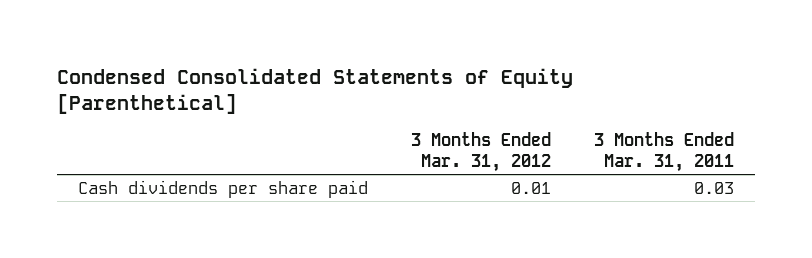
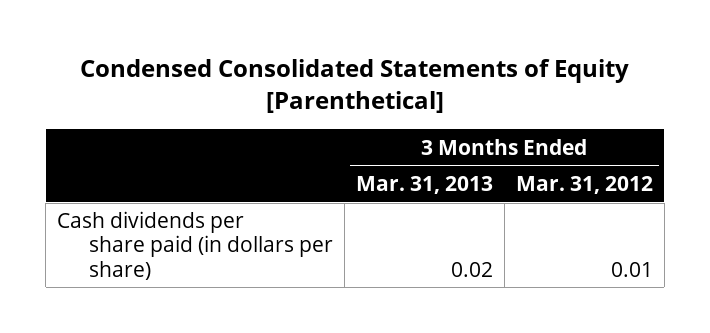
- | 3 Months Ended Mar. 31, 2012 | 3 Months Ended Mar. 31, 2011
+ | 3 Months Ended Mar. 31, 2013 | 3 Months Ended Mar. 31, 2012
- Cash dividends per share paid | 0.01 | 0.03
+ Cash dividends per share paid (in dollars per share) | 0.02 | 0.01

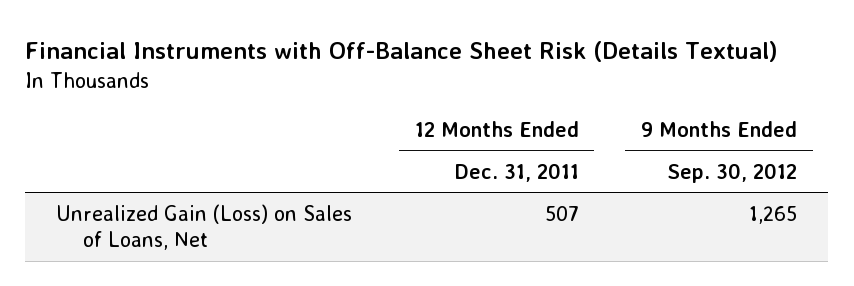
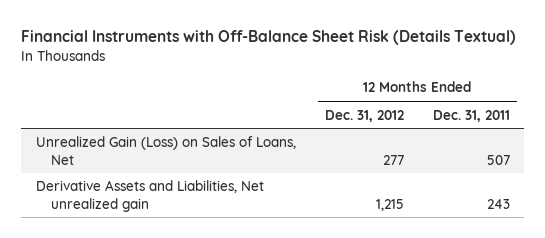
- | 12 Months Ended Dec. 31, 2011 | 9 Months Ended Sep. 30, 2012
+ | 12 Months Ended Dec. 31, 2012 | 12 Months Ended Dec. 31, 2011
+ Derivative Assets and Liabilities, Net unrealized gain | 1,215 | 243

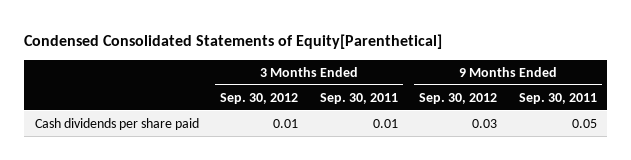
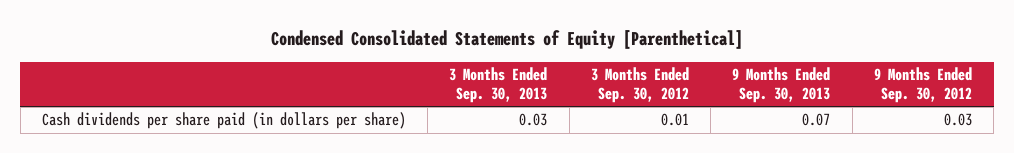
- Condensed Consolidated Statements of Equity[Parenthetical]
+ Condensed Consolidated Statements of Equity [Parenthetical]
- | 3 Months Ended Sep. 30, 2012 | 3 Months Ended Sep. 30, 2011 | 9 Months Ended Sep. 30, 2012 | 9 Months Ended Sep. 30, 2011
+ | 3 Months Ended Sep. 30, 2013 | 3 Months Ended Sep. 30, 2012 | 9 Months Ended Sep. 30, 2013 | 9 Months Ended Sep. 30, 2012
- Cash dividends per share paid | 0.01 | 0.01 | 0.03 | 0.05
+ Cash dividends per share paid (in dollars per share) | 0.03 | 0.01 | 0.07 | 0.03

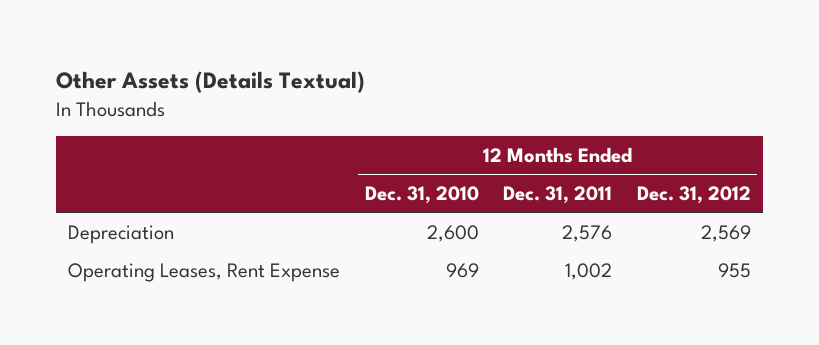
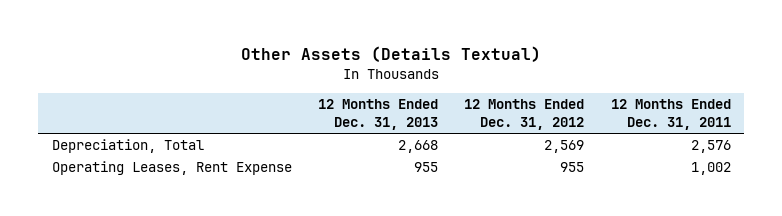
- | 12 Months Ended Dec. 31, 2010 | 12 Months Ended Dec. 31, 2011 | 12 Months Ended Dec. 31, 2012
+ | 12 Months Ended Dec. 31, 2013 | 12 Months Ended Dec. 31, 2012 | 12 Months Ended Dec. 31, 2011
- Depreciation | 2,600 | 2,576 | 2,569
+ Depreciation, Total | 2,668 | 2,569 | 2,576

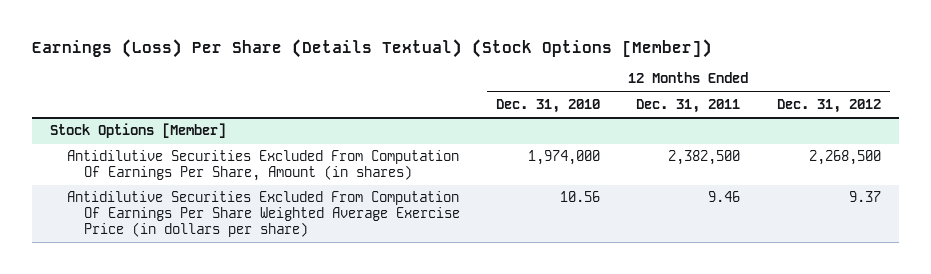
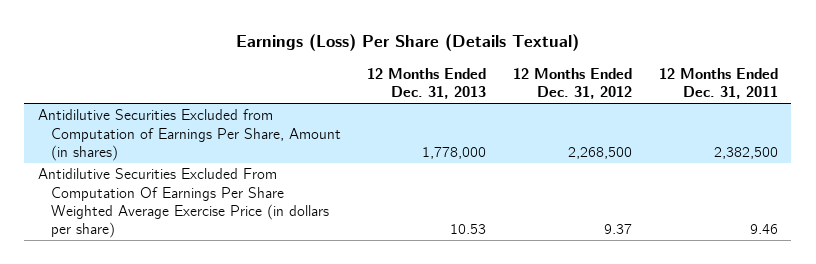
- Earnings (Loss) Per Share (Details Textual) (Stock Options [Member])
+ Earnings (Loss) Per Share (Details Textual)
- | 12 Months Ended Dec. 31, 2010 | 12 Months Ended Dec. 31, 2011 | 12 Months Ended Dec. 31, 2012
+ | 12 Months Ended Dec. 31, 2013 | 12 Months Ended Dec. 31, 2012 | 12 Months Ended Dec. 31, 2011
- Stock Options [Member]
- Antidilutive Securities Excluded From Computation Of Earnings Per Share, Amount (in shares) | 1,974,000 | 2,382,500 | 2,268,500
+ Antidilutive Securities Excluded from Computation of Earnings Per Share, Amount (in shares) | 1,778,000 | 2,268,500 | 2,382,500

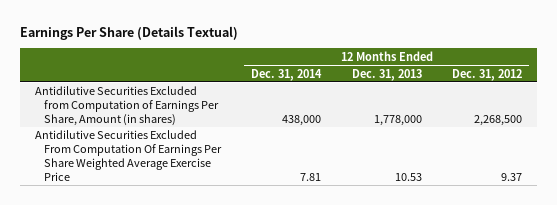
- Earnings (Loss) Per Share (Details Textual)
+ Earnings Per Share (Details Textual)
- | 12 Months Ended Dec. 31, 2013 | 12 Months Ended Dec. 31, 2012 | 12 Months Ended Dec. 31, 2011
+ | 12 Months Ended Dec. 31, 2014 | 12 Months Ended Dec. 31, 2013 | 12 Months Ended Dec. 31, 2012
- Antidilutive Securities Excluded From Computation Of Earnings Per Share Weighted Average Exercise Price (in dollars per share) | 10.53 | 9.37 | 9.46
+ Antidilutive Securities Excluded From Computation Of Earnings Per Share Weighted Average Exercise Price | 7.81 | 10.53 | 9.37

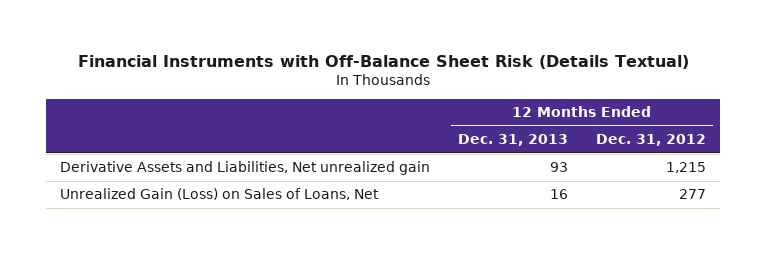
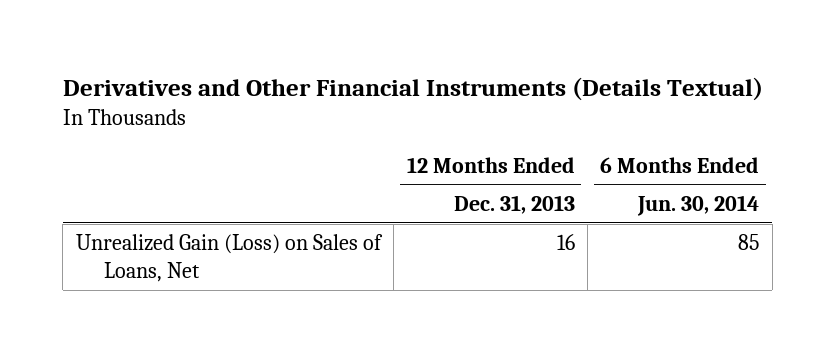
- Financial Instruments with Off-Balance Sheet Risk (Details Textual)
+ Derivatives and Other Financial Instruments (Details Textual)
- | 12 Months Ended Dec. 31, 2013 | 12 Months Ended Dec. 31, 2012
+ | 12 Months Ended Dec. 31, 2013 | 6 Months Ended Jun. 30, 2014
- Derivative Assets and Liabilities, Net unrealized gain | 93 | 1,215

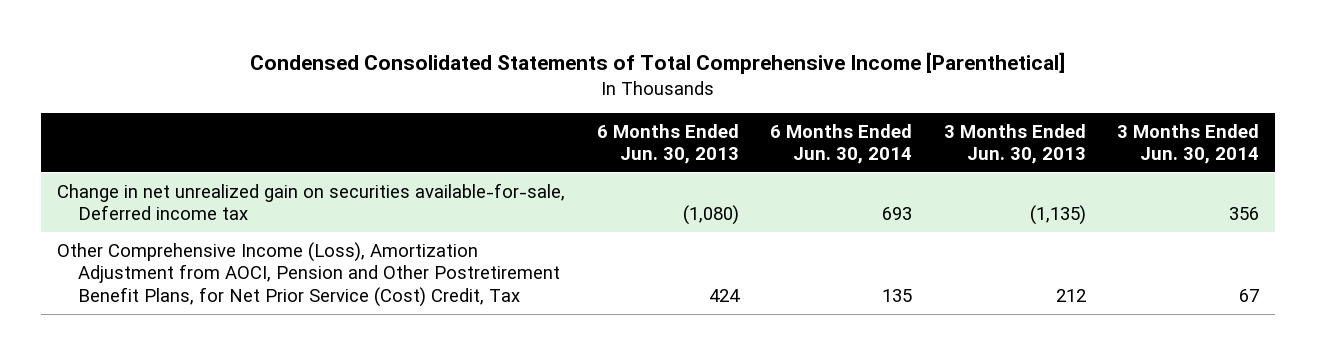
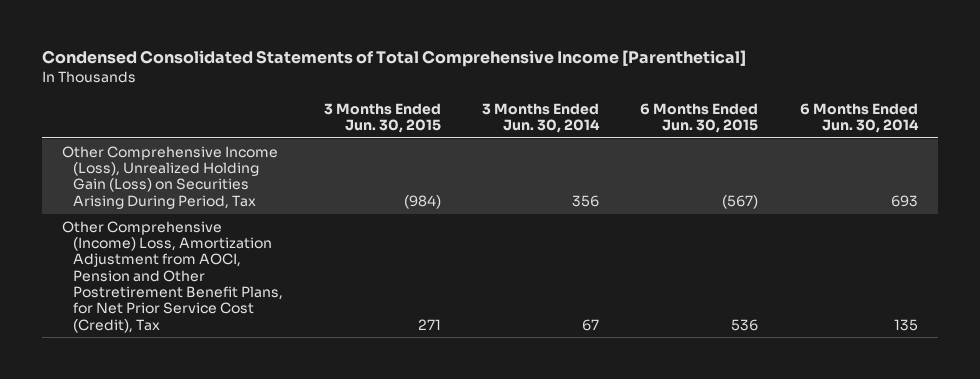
- | 6 Months Ended Jun. 30, 2013 | 6 Months Ended Jun. 30, 2014 | 3 Months Ended Jun. 30, 2013 | 3 Months Ended Jun. 30, 2014
+ | 3 Months Ended Jun. 30, 2015 | 3 Months Ended Jun. 30, 2014 | 6 Months Ended Jun. 30, 2015 | 6 Months Ended Jun. 30, 2014
- Change in net unrealized gain on securities available-for-sale, Deferred income tax | (1,080) | 693 | (1,135) | 356
- Other Comprehensive Income (Loss), Amortization Adjustment from AOCI, Pension and Other Postretirement Benefit Plans, for Net Prior Service (Cost) Credit, Tax | 424 | 135 | 212 | 67
+ Other Comprehensive Income (Loss), Unrealized Holding Gain (Loss) on Securities Arising During Period, Tax | (984) | 356 | (567) | 693
+ Other Comprehensive (Income) Loss, Amortization Adjustment from AOCI, Pension and Other Postretirement Benefit Plans, for Net Prior Service Cost (Credit), Tax | 271 | 67 | 536 | 135

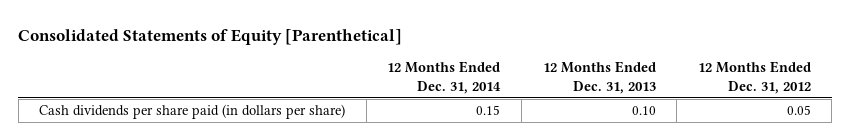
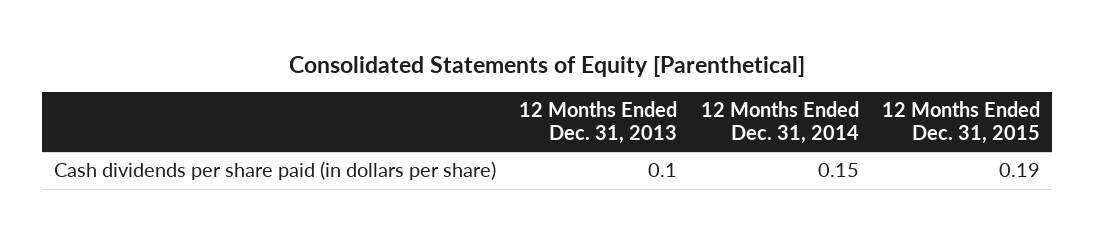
- | 12 Months Ended Dec. 31, 2014 | 12 Months Ended Dec. 31, 2013 | 12 Months Ended Dec. 31, 2012
+ | 12 Months Ended Dec. 31, 2013 | 12 Months Ended Dec. 31, 2014 | 12 Months Ended Dec. 31, 2015
- Cash dividends per share paid (in dollars per share) | 0.15 | 0.10 | 0.05
+ Cash dividends per share paid (in dollars per share) | 0.1 | 0.15 | 0.19

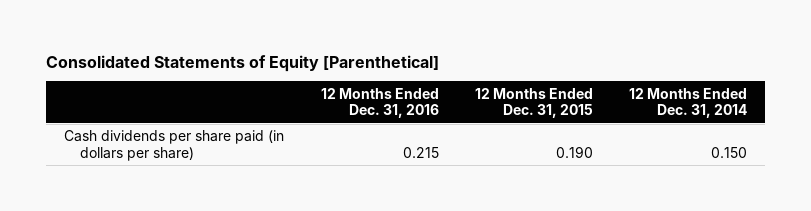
- | 12 Months Ended Dec. 31, 2013 | 12 Months Ended Dec. 31, 2014 | 12 Months Ended Dec. 31, 2015
+ | 12 Months Ended Dec. 31, 2016 | 12 Months Ended Dec. 31, 2015 | 12 Months Ended Dec. 31, 2014
- Cash dividends per share paid (in dollars per share) | 0.1 | 0.15 | 0.19
+ Cash dividends per share paid (in dollars per share) | 0.215 | 0.190 | 0.150

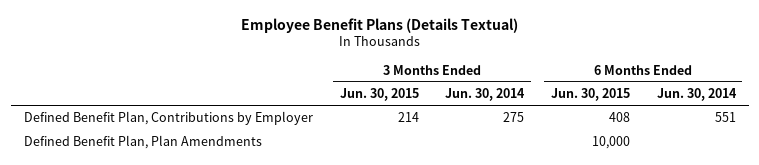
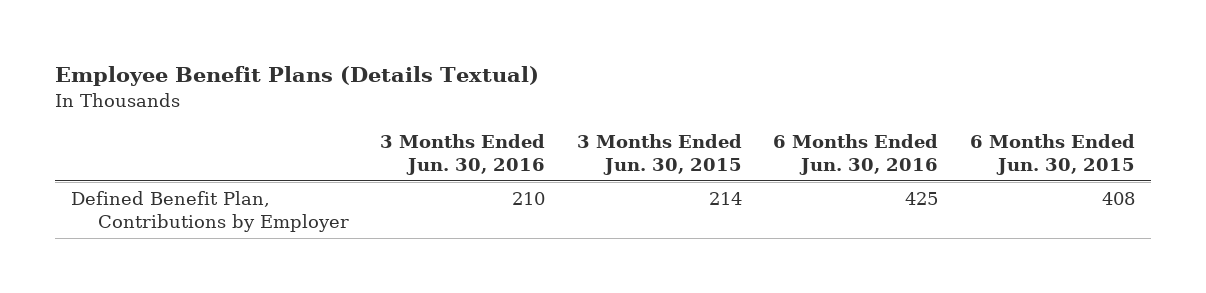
- | 3 Months Ended Jun. 30, 2015 | 3 Months Ended Jun. 30, 2014 | 6 Months Ended Jun. 30, 2015 | 6 Months Ended Jun. 30, 2014
+ | 3 Months Ended Jun. 30, 2016 | 3 Months Ended Jun. 30, 2015 | 6 Months Ended Jun. 30, 2016 | 6 Months Ended Jun. 30, 2015
- Defined Benefit Plan, Plan Amendments | | | 10,000 |

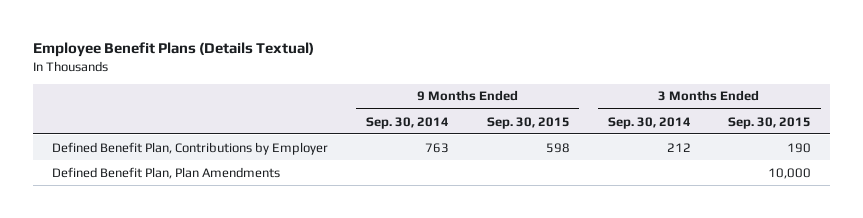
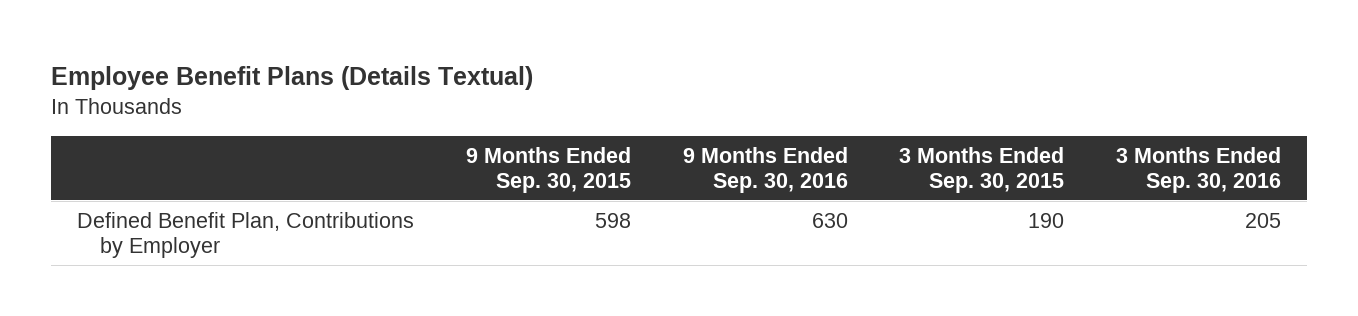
- | 9 Months Ended Sep. 30, 2014 | 9 Months Ended Sep. 30, 2015 | 3 Months Ended Sep. 30, 2014 | 3 Months Ended Sep. 30, 2015
+ | 9 Months Ended Sep. 30, 2015 | 9 Months Ended Sep. 30, 2016 | 3 Months Ended Sep. 30, 2015 | 3 Months Ended Sep. 30, 2016
- Defined Benefit Plan, Plan Amendments | | | | 10,000

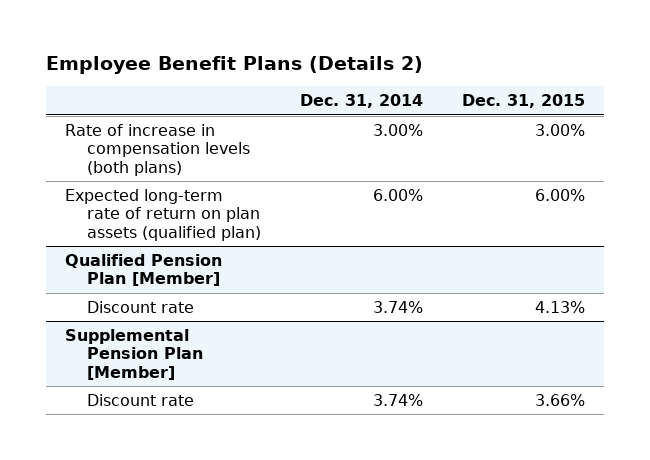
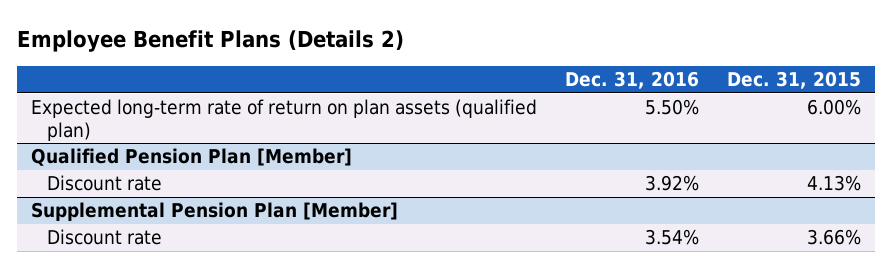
- | Dec. 31, 2014 | Dec. 31, 2015
+ | Dec. 31, 2016 | Dec. 31, 2015
- Rate of increase in compensation levels (both plans) | 3.00% | 3.00%

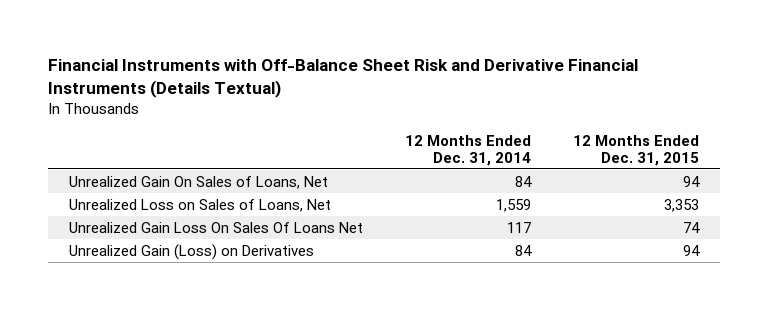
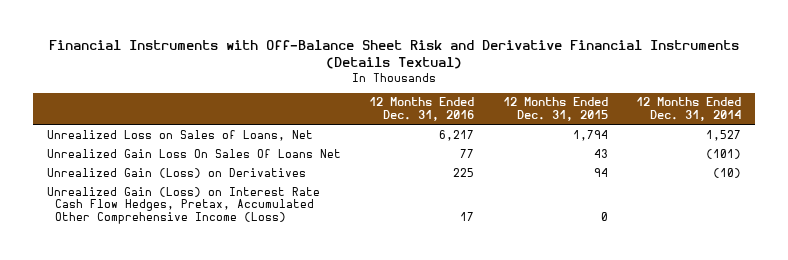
- | 12 Months Ended Dec. 31, 2014 | 12 Months Ended Dec. 31, 2015
+ | 12 Months Ended Dec. 31, 2016 | 12 Months Ended Dec. 31, 2015 | 12 Months Ended Dec. 31, 2014
- Unrealized Gain On Sales of Loans, Net | 84 | 94
- Unrealized Loss on Sales of Loans, Net | 1,559 | 3,353
- Unrealized Gain Loss On Sales Of Loans Net | 117 | 74
- Unrealized Gain (Loss) on Derivatives | 84 | 94
+ Unrealized Loss on Sales of Loans, Net | 6,217 | 1,794 | 1,527
+ Unrealized Gain Loss On Sales Of Loans Net | 77 | 43 | (101)
+ Unrealized Gain (Loss) on Derivatives | 225 | 94 | (10)
+ Unrealized Gain (Loss) on Interest Rate Cash Flow Hedges, Pretax, Accumulated Other Comprehensive Income (Loss) | 17 | 0 |

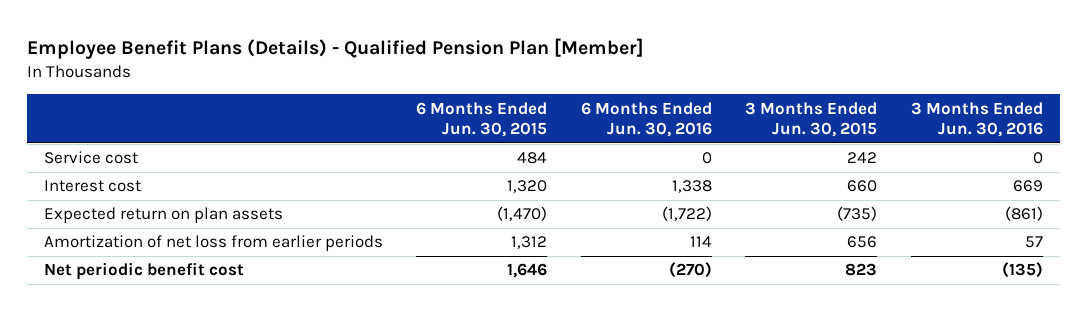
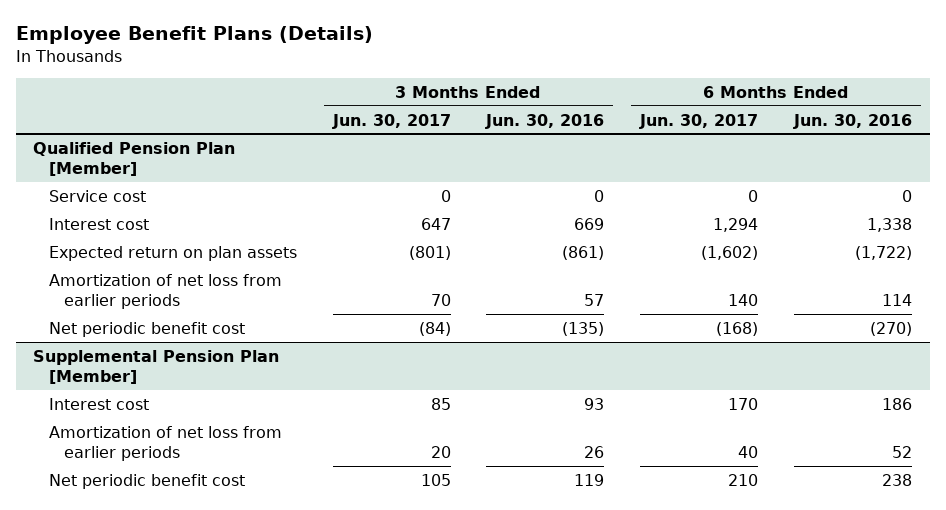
- Employee Benefit Plans (Details) - Qualified Pension Plan [Member]
+ Employee Benefit Plans (Details)
- | 6 Months Ended Jun. 30, 2015 | 6 Months Ended Jun. 30, 2016 | 3 Months Ended Jun. 30, 2015 | 3 Months Ended Jun. 30, 2016
+ | 3 Months Ended Jun. 30, 2017 | 3 Months Ended Jun. 30, 2016 | 6 Months Ended Jun. 30, 2017 | 6 Months Ended Jun. 30, 2016
+ Qualified Pension Plan [Member]
+ Supplemental Pension Plan [Member]
+ Interest cost | 85 | 93 | 170 | 186
+ Amortization of net loss from earlier periods | 20 | 26 | 40 | 52
+ Net periodic benefit cost | 105 | 119 | 210 | 238

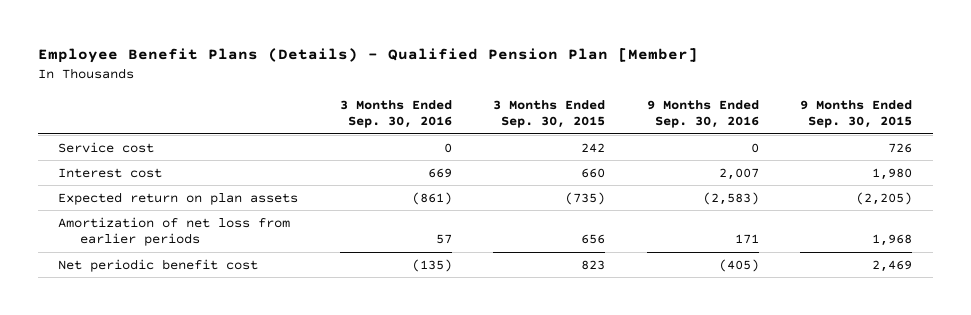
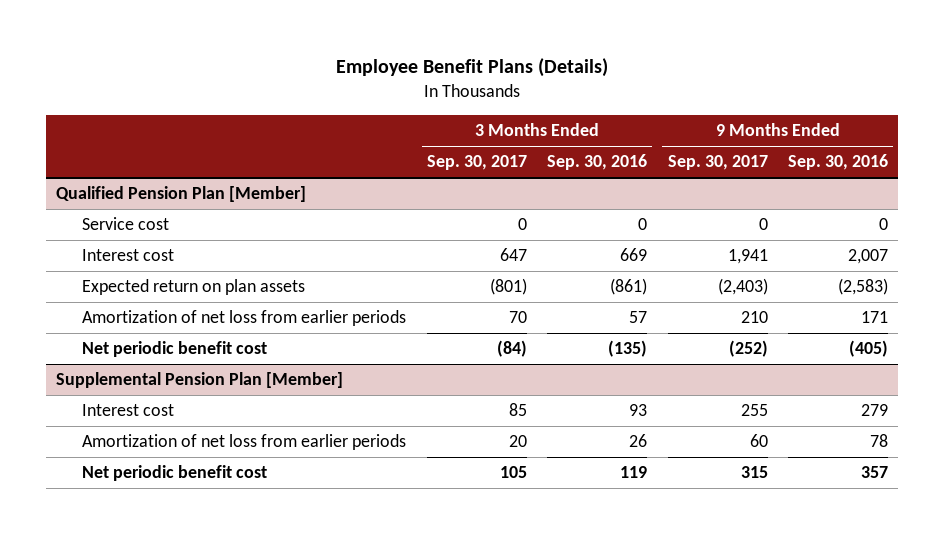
- Employee Benefit Plans (Details) - Qualified Pension Plan [Member]
+ Employee Benefit Plans (Details)
- | 3 Months Ended Sep. 30, 2016 | 3 Months Ended Sep. 30, 2015 | 9 Months Ended Sep. 30, 2016 | 9 Months Ended Sep. 30, 2015
+ | 3 Months Ended Sep. 30, 2017 | 3 Months Ended Sep. 30, 2016 | 9 Months Ended Sep. 30, 2017 | 9 Months Ended Sep. 30, 2016
+ Qualified Pension Plan [Member]
+ Supplemental Pension Plan [Member]
+ Interest cost | 85 | 93 | 255 | 279
+ Amortization of net loss from earlier periods | 20 | 26 | 60 | 78
+ Net periodic benefit cost | 105 | 119 | 315 | 357

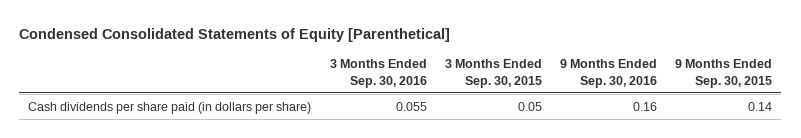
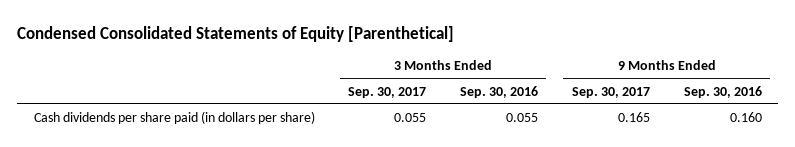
- | 3 Months Ended Sep. 30, 2016 | 3 Months Ended Sep. 30, 2015 | 9 Months Ended Sep. 30, 2016 | 9 Months Ended Sep. 30, 2015
+ | 3 Months Ended Sep. 30, 2017 | 3 Months Ended Sep. 30, 2016 | 9 Months Ended Sep. 30, 2017 | 9 Months Ended Sep. 30, 2016
- Cash dividends per share paid (in dollars per share) | 0.055 | 0.05 | 0.16 | 0.14
+ Cash dividends per share paid (in dollars per share) | 0.055 | 0.055 | 0.165 | 0.160

